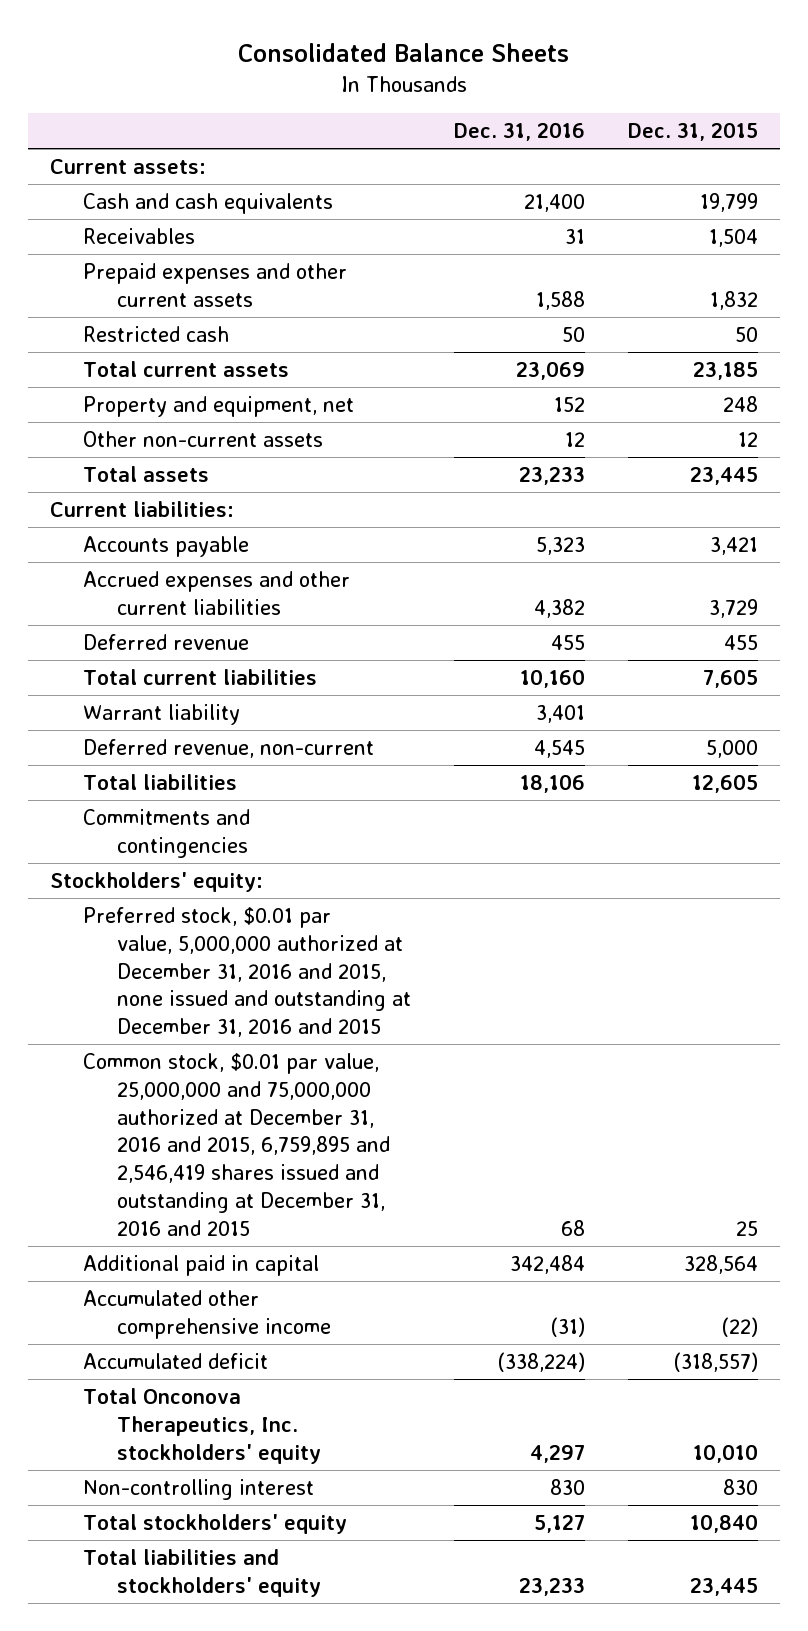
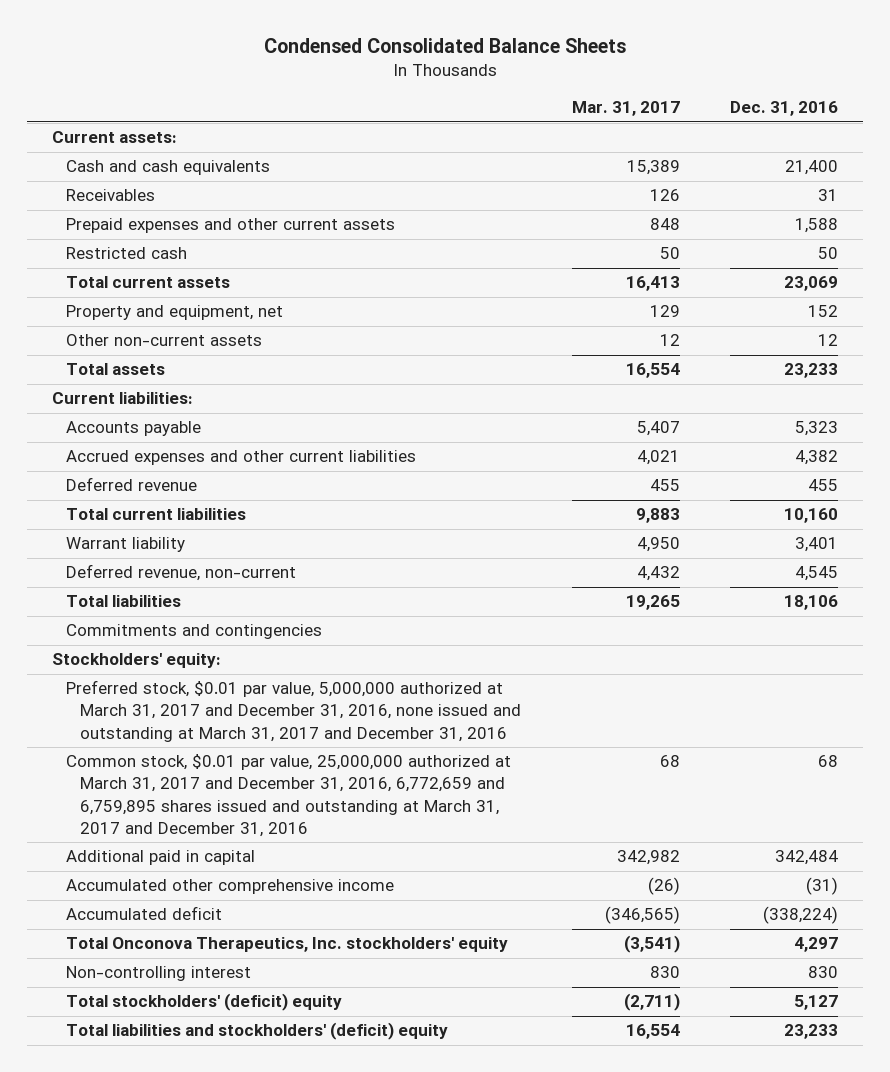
- Consolidated Balance Sheets
+ Condensed Consolidated Balance Sheets
- | Dec. 31, 2016 | Dec. 31, 2015
+ | Mar. 31, 2017 | Dec. 31, 2016
- Preferred stock, $0.01 par value, 5,000,000 authorized at December 31, 2016 and 2015, none issued and outstanding at December 31, 2016 and 2015
- Common stock, $0.01 par value, 25,000,000 and 75,000,000 authorized at December 31, 2016 and 2015, 6,759,895 and 2,546,419 shares issued and outstanding at December 31, 2016 and 2015 | 68 | 25
+ Preferred stock, $0.01 par value, 5,000,000 authorized at March 31, 2017 and December 31, 2016, none issued and outstanding at March 31, 2017 and December 31, 2016
+ Common stock, $0.01 par value, 25,000,000 authorized at March 31, 2017 and December 31, 2016, 6,772,659 and 6,759,895 shares issued and outstanding at March 31, 2017 and December 31, 2016 | 68 | 68
- Total stockholders' equity | 5,127 | 10,840
- Total liabilities and stockholders' equity | 23,233 | 23,445
+ Total stockholders' (deficit) equity | (2,711) | 5,127
+ Total liabilities and stockholders' (deficit) equity | 16,554 | 23,233

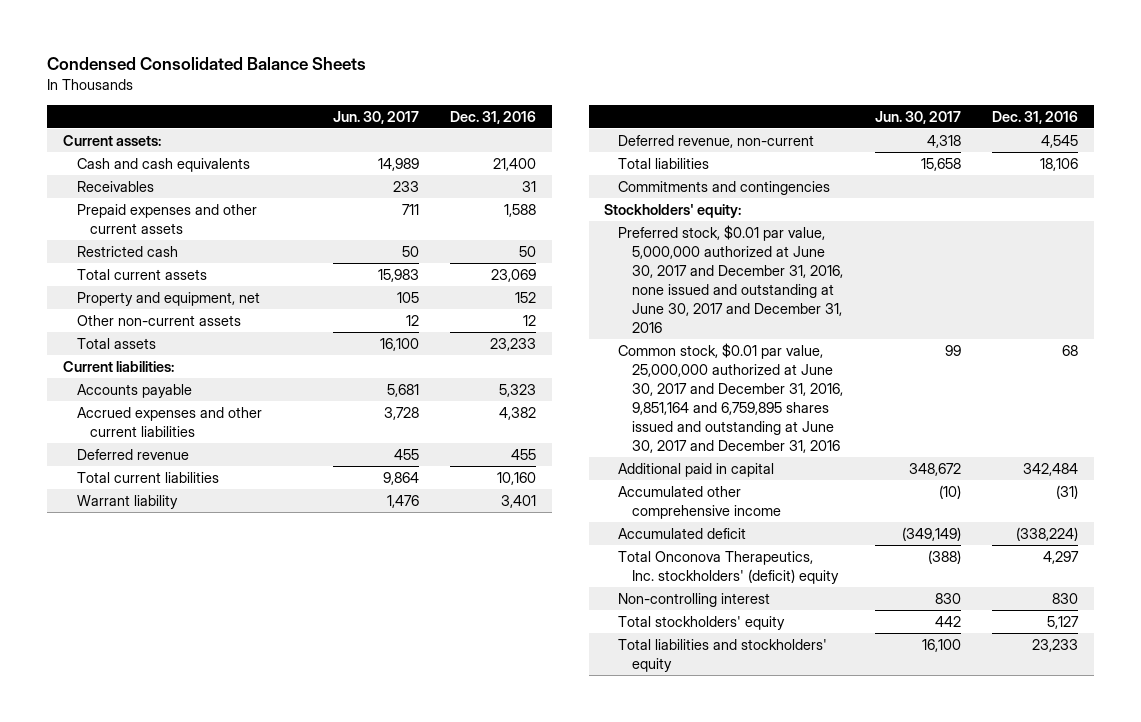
- | Mar. 31, 2017 | Dec. 31, 2016
+ | Jun. 30, 2017 | Dec. 31, 2016
- Preferred stock, $0.01 par value, 5,000,000 authorized at March 31, 2017 and December 31, 2016, none issued and outstanding at March 31, 2017 and December 31, 2016
- Common stock, $0.01 par value, 25,000,000 authorized at March 31, 2017 and December 31, 2016, 6,772,659 and 6,759,895 shares issued and outstanding at March 31, 2017 and December 31, 2016 | 68 | 68
+ Preferred stock, $0.01 par value, 5,000,000 authorized at June 30, 2017 and December 31, 2016, none issued and outstanding at June 30, 2017 and December 31, 2016
+ Common stock, $0.01 par value, 25,000,000 authorized at June 30, 2017 and December 31, 2016, 9,851,164 and 6,759,895 shares issued and outstanding at June 30, 2017 and December 31, 2016 | 99 | 68
- Total Onconova Therapeutics, Inc. stockholders' equity | (3,541) | 4,297
+ Total Onconova Therapeutics, Inc. stockholders' (deficit) equity | (388) | 4,297
- Total stockholders' (deficit) equity | (2,711) | 5,127
- Total liabilities and stockholders' (deficit) equity | 16,554 | 23,233
+ Total stockholders' equity | 442 | 5,127
+ Total liabilities and stockholders' equity | 16,100 | 23,233

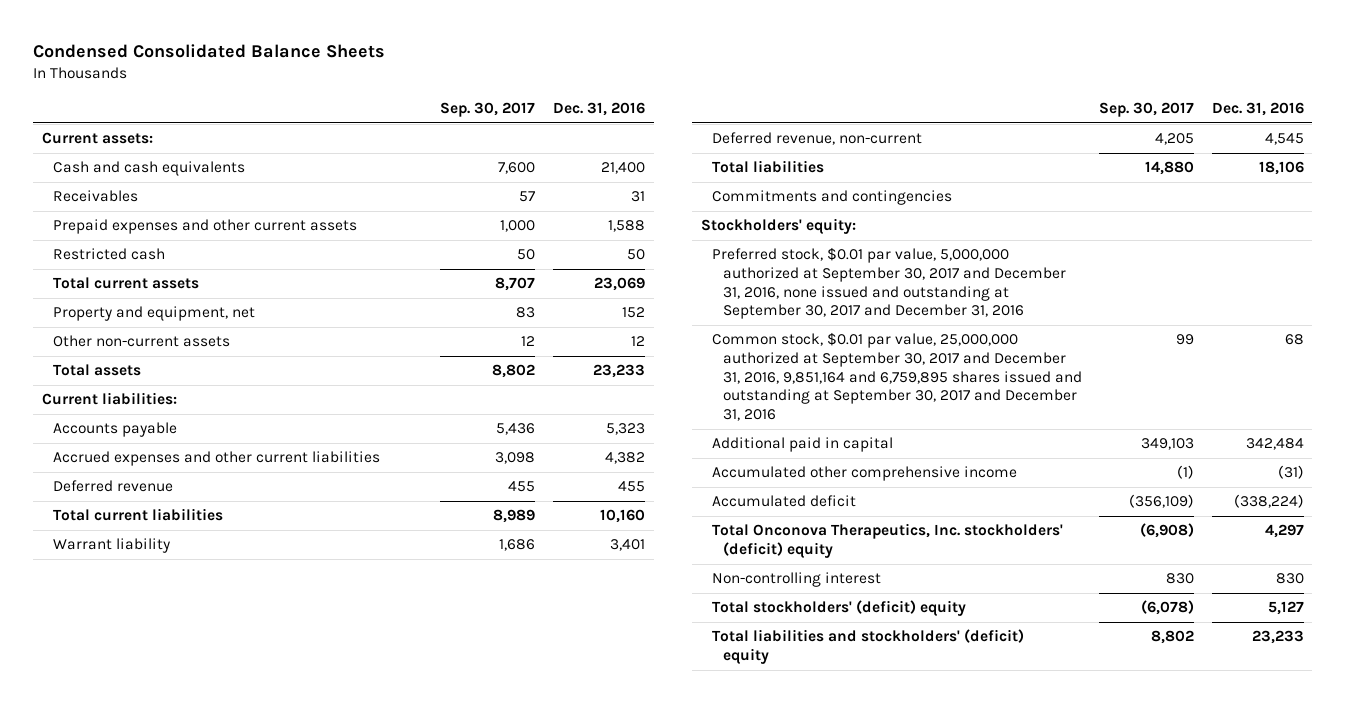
- | Jun. 30, 2017 | Dec. 31, 2016
+ | Sep. 30, 2017 | Dec. 31, 2016
- Preferred stock, $0.01 par value, 5,000,000 authorized at June 30, 2017 and December 31, 2016, none issued and outstanding at June 30, 2017 and December 31, 2016
- Common stock, $0.01 par value, 25,000,000 authorized at June 30, 2017 and December 31, 2016, 9,851,164 and 6,759,895 shares issued and outstanding at June 30, 2017 and December 31, 2016 | 99 | 68
+ Preferred stock, $0.01 par value, 5,000,000 authorized at September 30, 2017 and December 31, 2016, none issued and outstanding at September 30, 2017 and December 31, 2016
+ Common stock, $0.01 par value, 25,000,000 authorized at September 30, 2017 and December 31, 2016, 9,851,164 and 6,759,895 shares issued and outstanding at September 30, 2017 and December 31, 2016 | 99 | 68
- Total stockholders' equity | 442 | 5,127
- Total liabilities and stockholders' equity | 16,100 | 23,233
+ Total stockholders' (deficit) equity | (6,078) | 5,127
+ Total liabilities and stockholders' (deficit) equity | 8,802 | 23,233

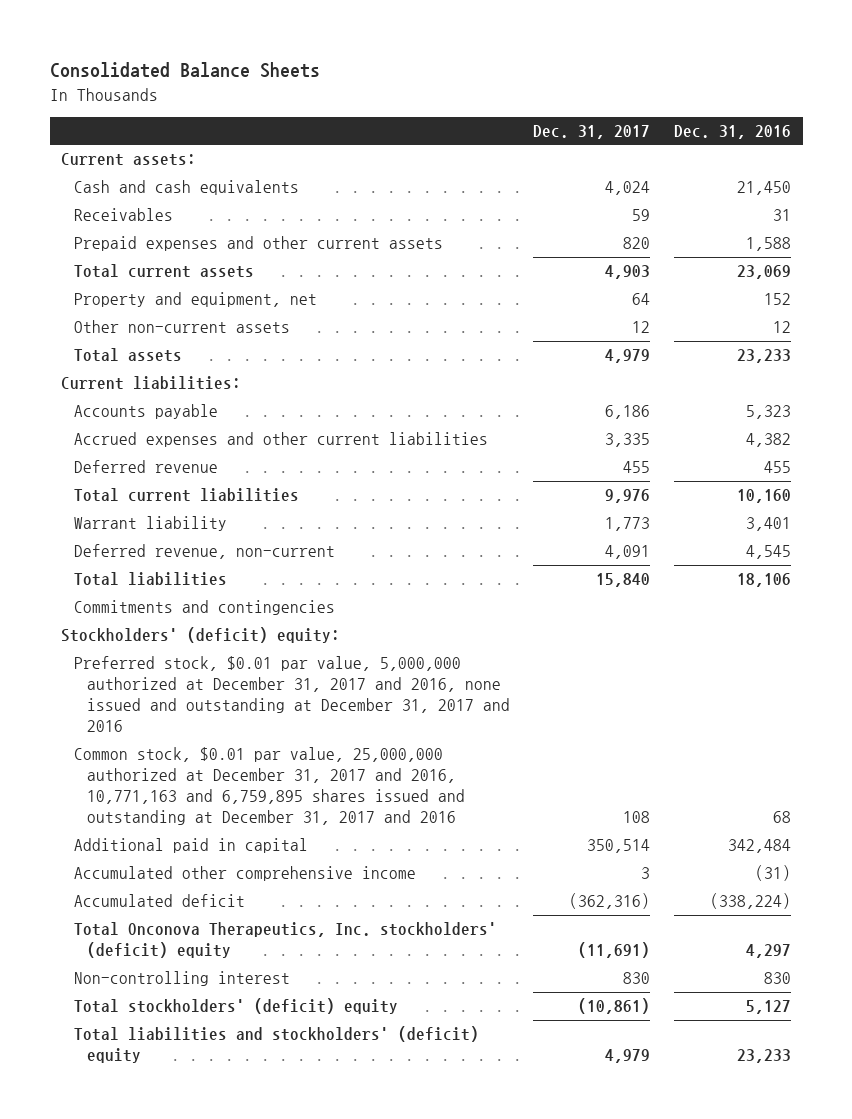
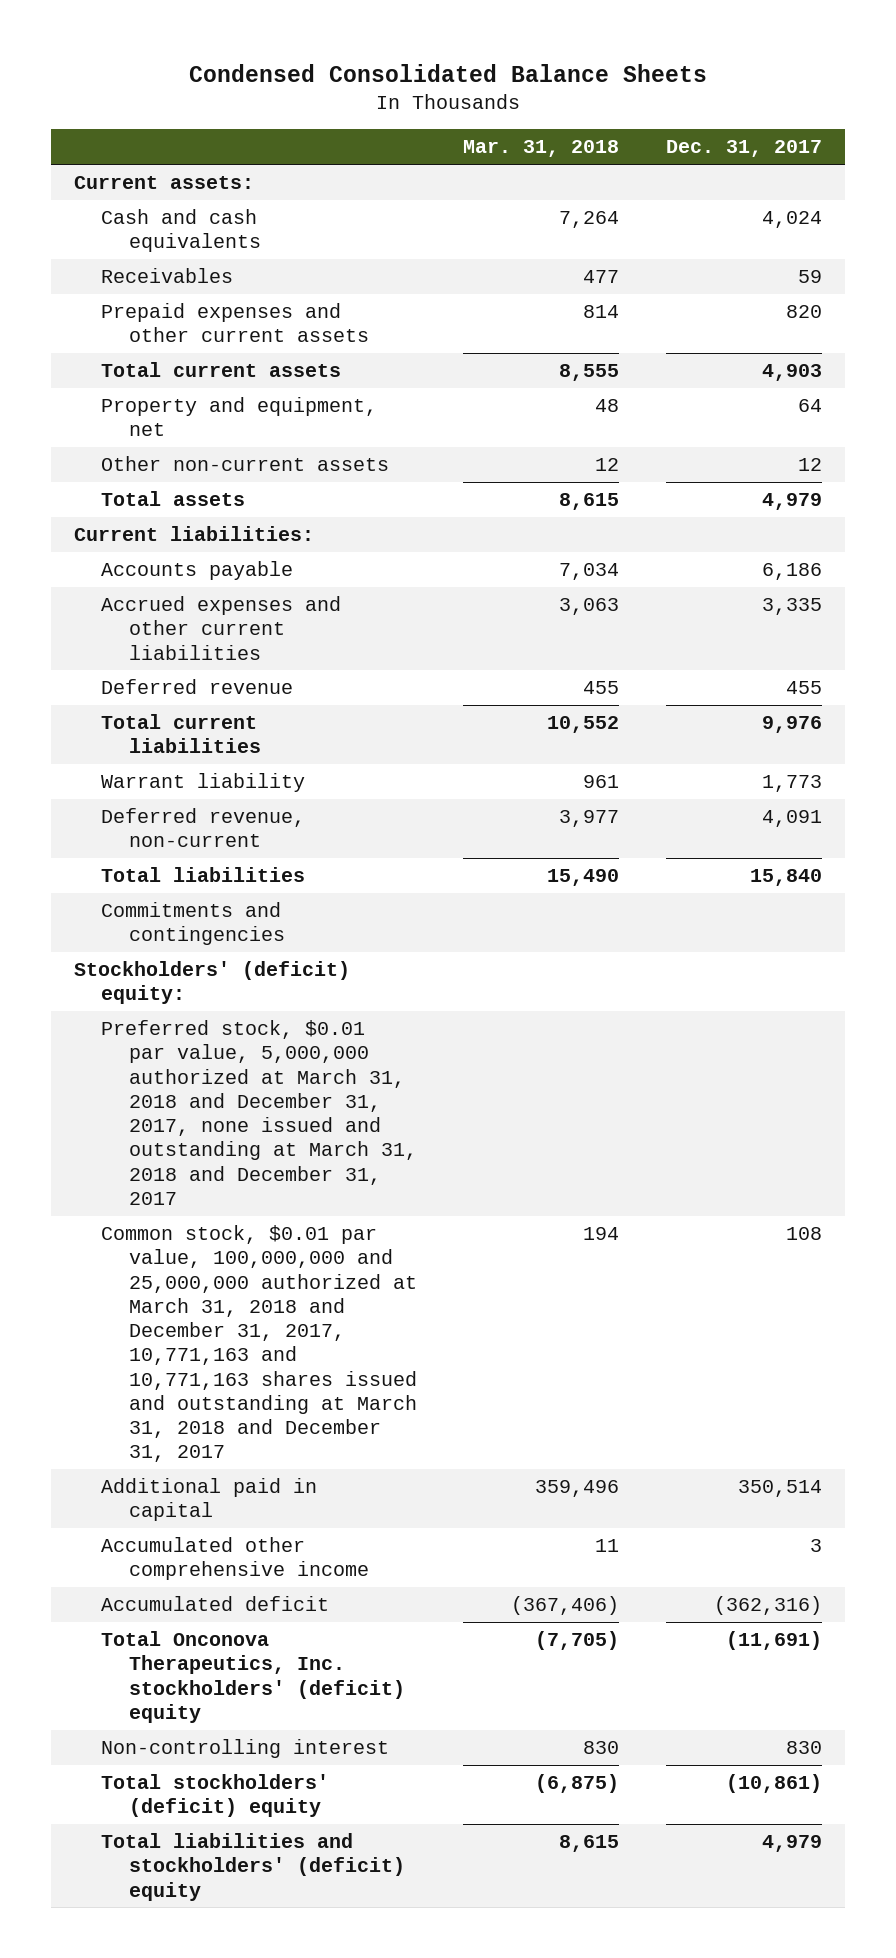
- Consolidated Balance Sheets
+ Condensed Consolidated Balance Sheets
- | Dec. 31, 2017 | Dec. 31, 2016
+ | Mar. 31, 2018 | Dec. 31, 2017
- Preferred stock, $0.01 par value, 5,000,000 authorized at December 31, 2017 and 2016, none issued and outstanding at December 31, 2017 and 2016
- Common stock, $0.01 par value, 25,000,000 authorized at December 31, 2017 and 2016, 10,771,163 and 6,759,895 shares issued and outstanding at December 31, 2017 and 2016 | 108 | 68
+ Preferred stock, $0.01 par value, 5,000,000 authorized at March 31, 2018 and December 31, 2017, none issued and outstanding at March 31, 2018 and December 31, 2017
+ Common stock, $0.01 par value, 100,000,000 and 25,000,000 authorized at March 31, 2018 and December 31, 2017, 10,771,163 and 10,771,163 shares issued and outstanding at March 31, 2018 and December 31, 2017 | 194 | 108

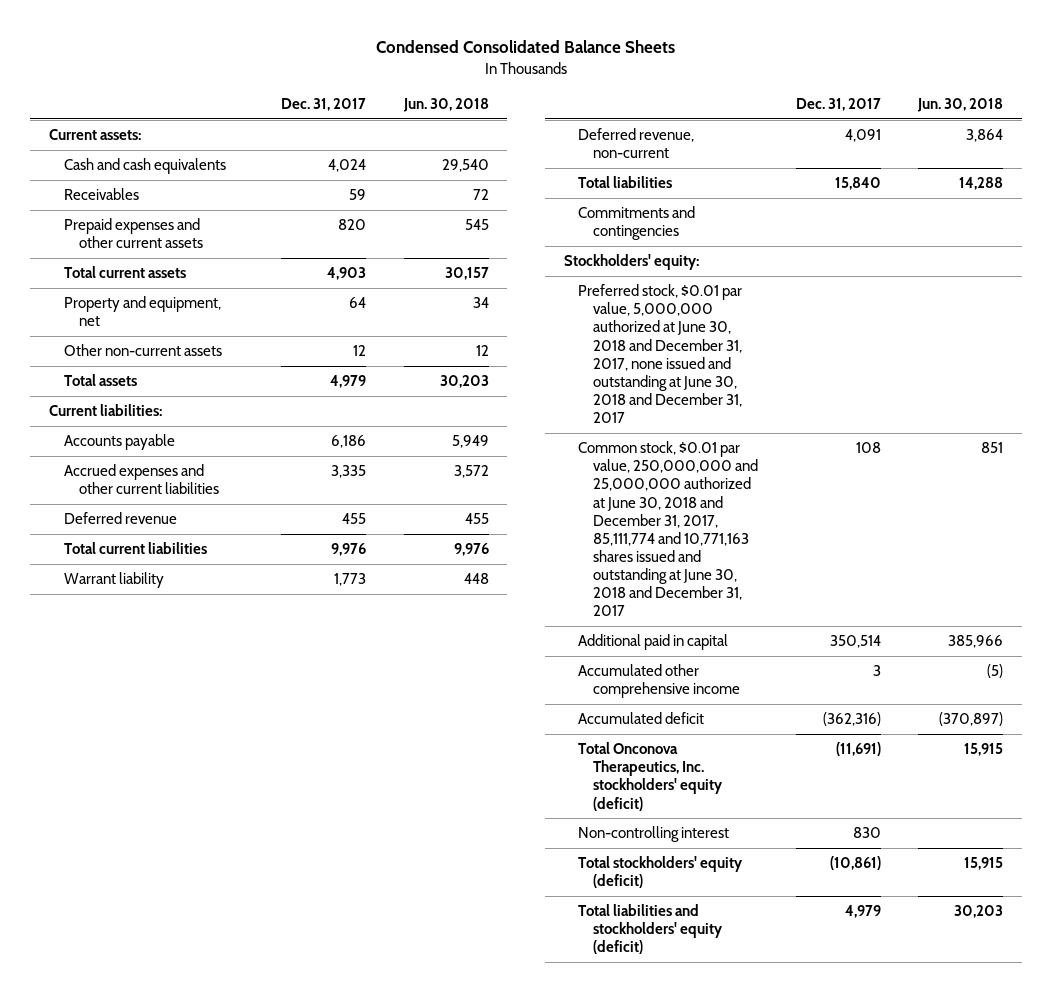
- | Mar. 31, 2018 | Dec. 31, 2017
+ | Dec. 31, 2017 | Jun. 30, 2018
- Stockholders' (deficit) equity:
- Preferred stock, $0.01 par value, 5,000,000 authorized at March 31, 2018 and December 31, 2017, none issued and outstanding at March 31, 2018 and December 31, 2017
- Common stock, $0.01 par value, 100,000,000 and 25,000,000 authorized at March 31, 2018 and December 31, 2017, 10,771,163 and 10,771,163 shares issued and outstanding at March 31, 2018 and December 31, 2017 | 194 | 108
+ Stockholders' equity:
+ Preferred stock, $0.01 par value, 5,000,000 authorized at June 30, 2018 and December 31, 2017, none issued and outstanding at June 30, 2018 and December 31, 2017
+ Common stock, $0.01 par value, 250,000,000 and 25,000,000 authorized at June 30, 2018 and December 31, 2017, 85,111,774 and 10,771,163 shares issued and outstanding at June 30, 2018 and December 31, 2017 | 108 | 851
- Total Onconova Therapeutics, Inc. stockholders' (deficit) equity | (7,705) | (11,691)
+ Total Onconova Therapeutics, Inc. stockholders' equity (deficit) | (11,691) | 15,915
- Total stockholders' (deficit) equity | (6,875) | (10,861)
- Total liabilities and stockholders' (deficit) equity | 8,615 | 4,979
+ Total stockholders' equity (deficit) | (10,861) | 15,915
+ Total liabilities and stockholders' equity (deficit) | 4,979 | 30,203

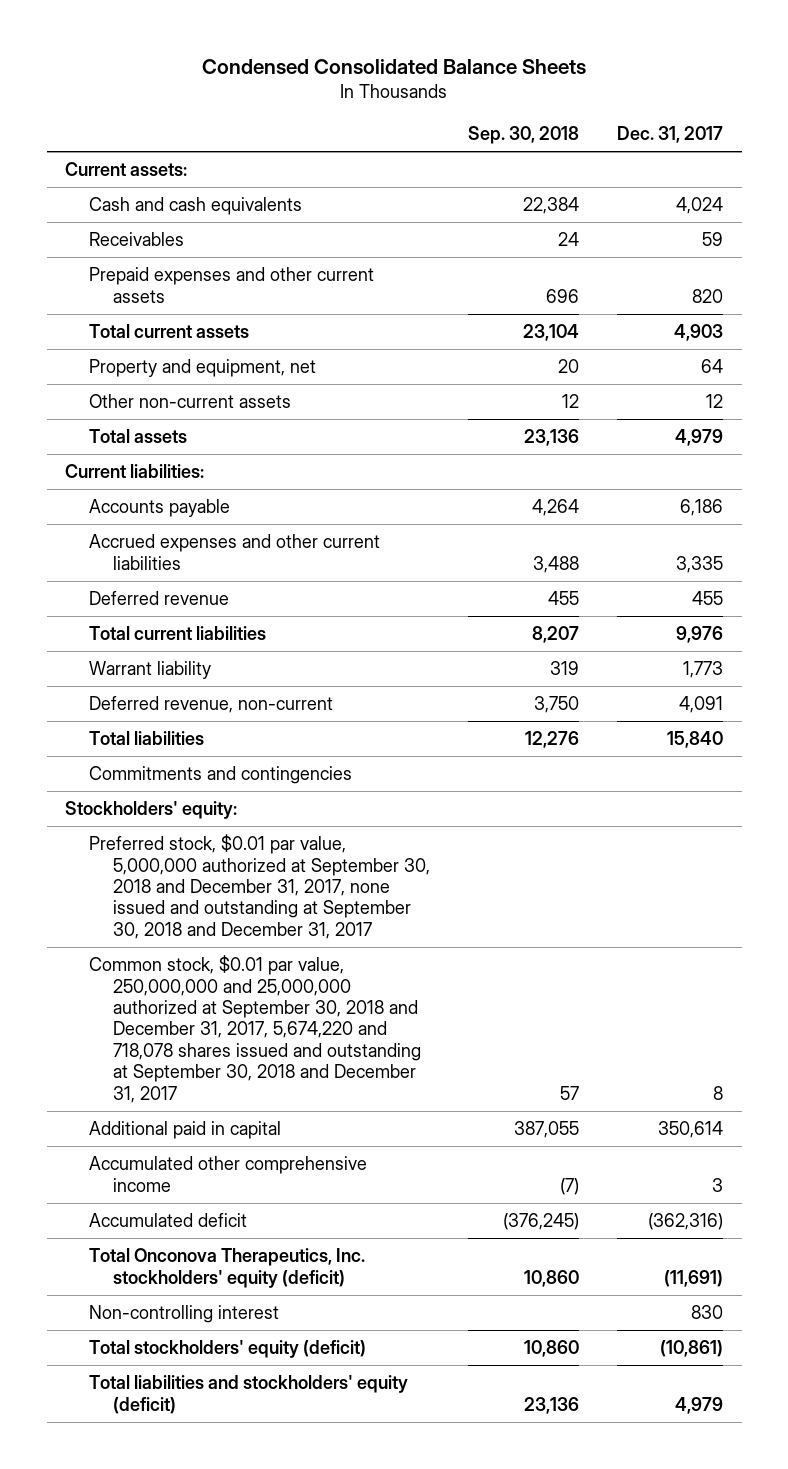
- | Dec. 31, 2017 | Jun. 30, 2018
+ | Sep. 30, 2018 | Dec. 31, 2017
- Preferred stock, $0.01 par value, 5,000,000 authorized at June 30, 2018 and December 31, 2017, none issued and outstanding at June 30, 2018 and December 31, 2017
- Common stock, $0.01 par value, 250,000,000 and 25,000,000 authorized at June 30, 2018 and December 31, 2017, 85,111,774 and 10,771,163 shares issued and outstanding at June 30, 2018 and December 31, 2017 | 108 | 851
- Additional paid in capital | 350,514 | 385,966
+ Preferred stock, $0.01 par value, 5,000,000 authorized at September 30, 2018 and December 31, 2017, none issued and outstanding at September 30, 2018 and December 31, 2017
+ Common stock, $0.01 par value, 250,000,000 and 25,000,000 authorized at September 30, 2018 and December 31, 2017, 5,674,220 and 718,078 shares issued and outstanding at September 30, 2018 and December 31, 2017 | 57 | 8
+ Additional paid in capital | 387,055 | 350,614

